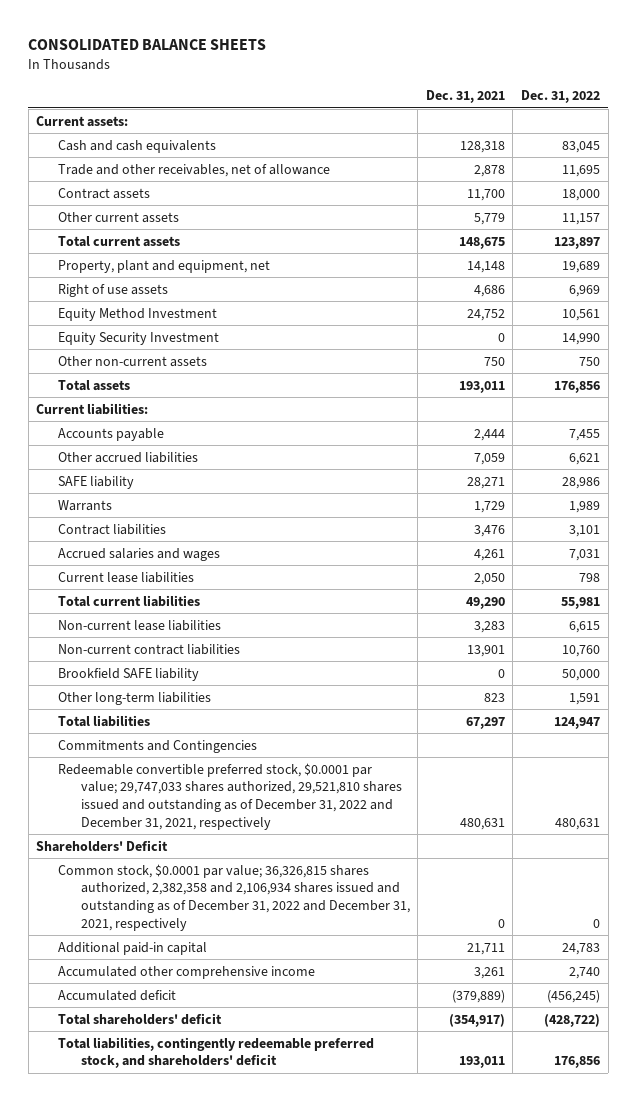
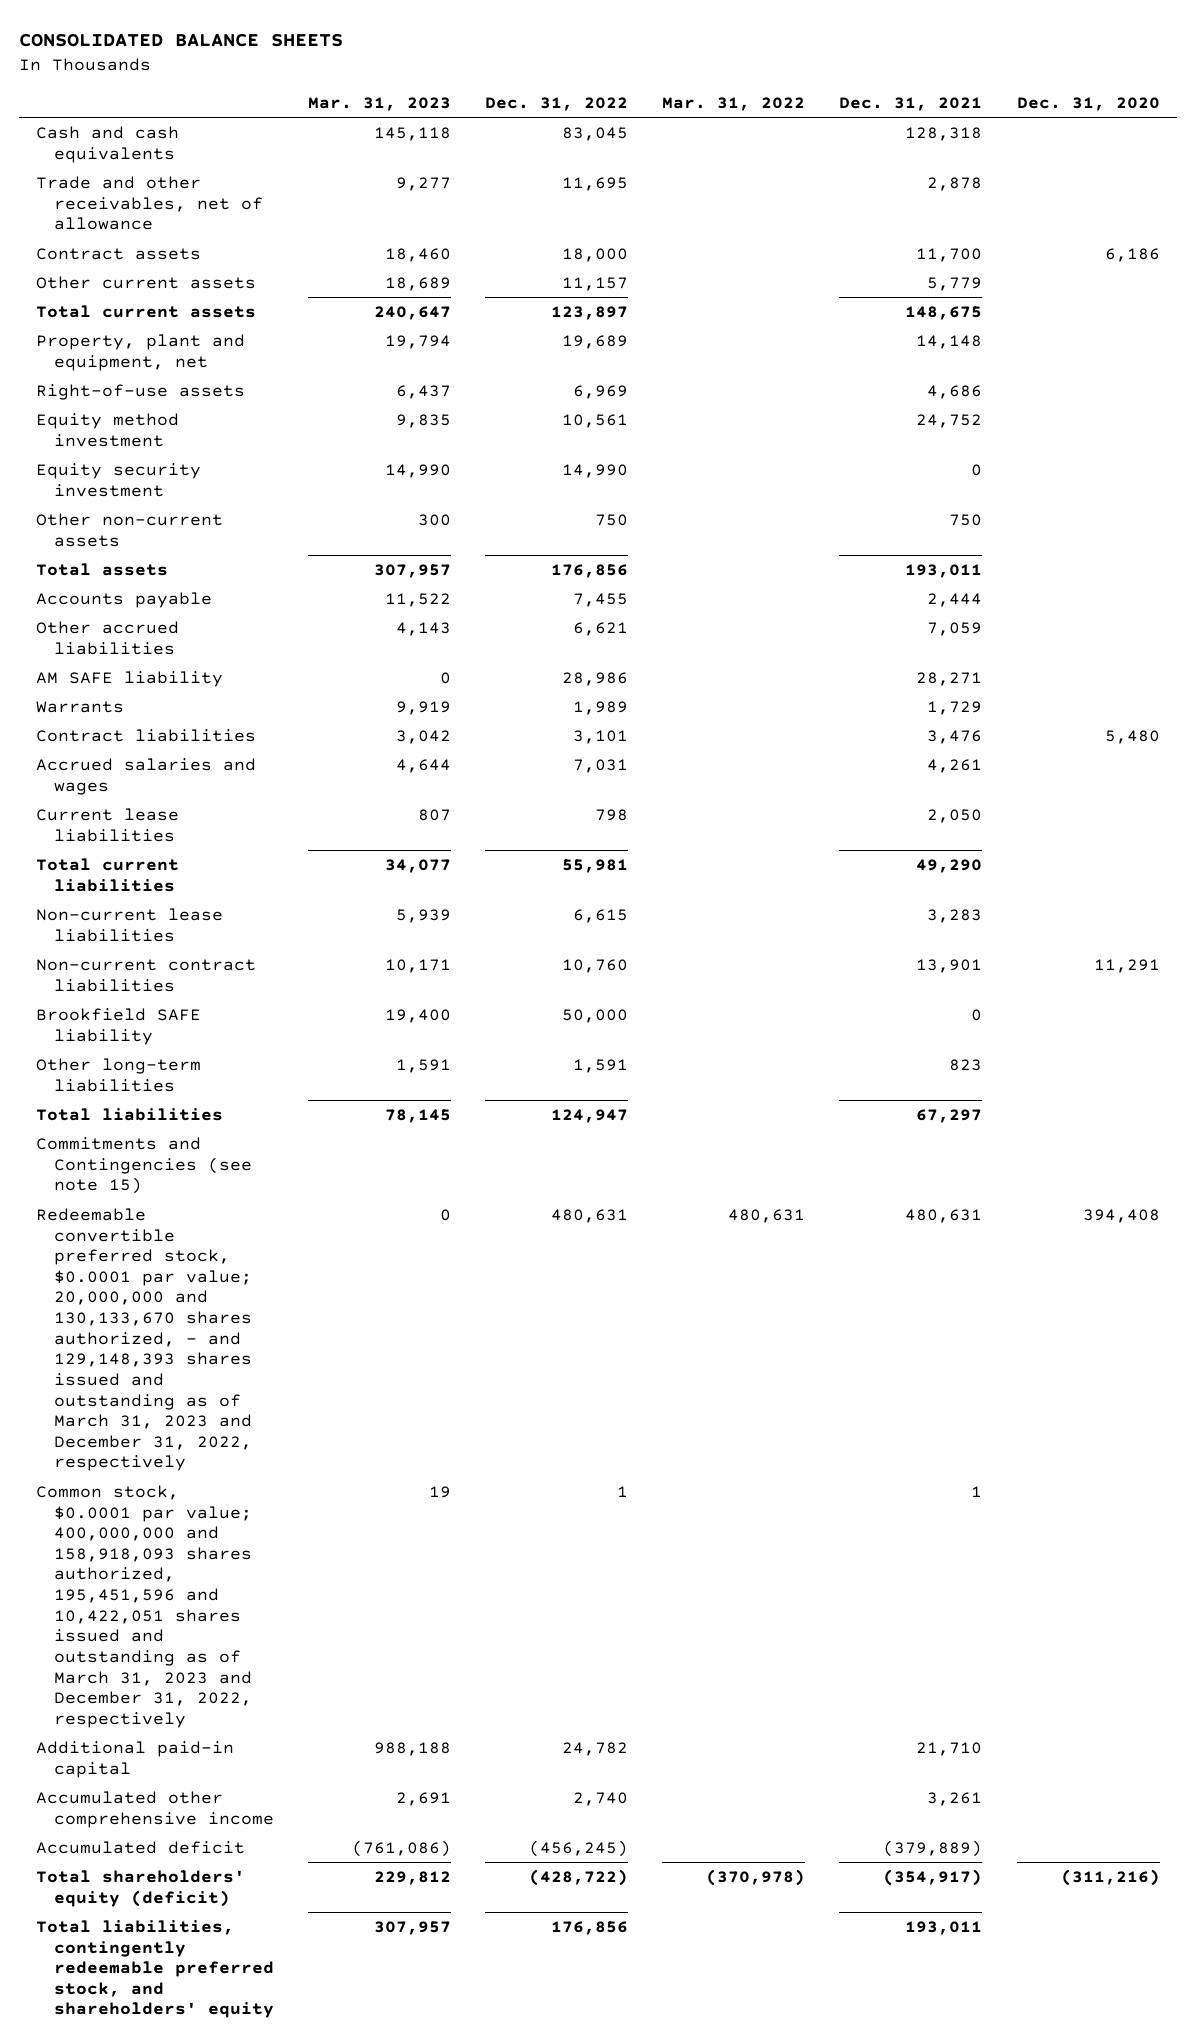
- | Dec. 31, 2021 | Dec. 31, 2022
+ | Mar. 31, 2023 | Dec. 31, 2022 | Mar. 31, 2022 | Dec. 31, 2021 | Dec. 31, 2020
- Current assets:
- Right of use assets | 4,686 | 6,969
- Equity Method Investment | 24,752 | 10,561
- Equity Security Investment | 0 | 14,990
+ Right-of-use assets | 6,437 | 6,969 | | 4,686 |
+ Equity method investment | 9,835 | 10,561 | | 24,752 |
+ Equity security investment | 14,990 | 14,990 | | 0 |
- Current liabilities:
- SAFE liability | 28,271 | 28,986
+ AM SAFE liability | 0 | 28,986 | | 28,271 |
- Commitments and Contingencies
- Redeemable convertible preferred stock, $0.0001 par value; 29,747,033 shares authorized, 29,521,810 shares issued and outstanding as of December 31, 2022 and December 31, 2021, respectively | 480,631 | 480,631
- Shareholders' Deficit
- Common stock, $0.0001 par value; 36,326,815 shares authorized, 2,382,358 and 2,106,934 shares issued and outstanding as of December 31, 2022 and December 31, 2021, respectively | 0 | 0
- Additional paid-in capital | 21,711 | 24,783
+ Commitments and Contingencies (see note 15)
+ Redeemable convertible preferred stock, $0.0001 par value; 20,000,000 and 130,133,670 shares authorized, - and 129,148,393 shares issued and outstanding as of March 31, 2023 and December 31, 2022, respectively | 0 | 480,631 | 480,631 | 480,631 | 394,408
+ Common stock, $0.0001 par value; 400,000,000 and 158,918,093 shares authorized, 195,451,596 and 10,422,051 shares issued and outstanding as of March 31, 2023 and December 31, 2022, respectively | 19 | 1 | | 1 |
+ Additional paid-in capital | 988,188 | 24,782 | | 21,710 |
- Total shareholders' deficit | (354,917) | (428,722)
- Total liabilities, contingently redeemable preferred stock, and shareholders' deficit | 193,011 | 176,856
+ Total shareholders' equity (deficit) | 229,812 | (428,722) | (370,978) | (354,917) | (311,216)
+ Total liabilities, contingently redeemable preferred stock, and shareholders' equity | 307,957 | 176,856 | | 193,011 |

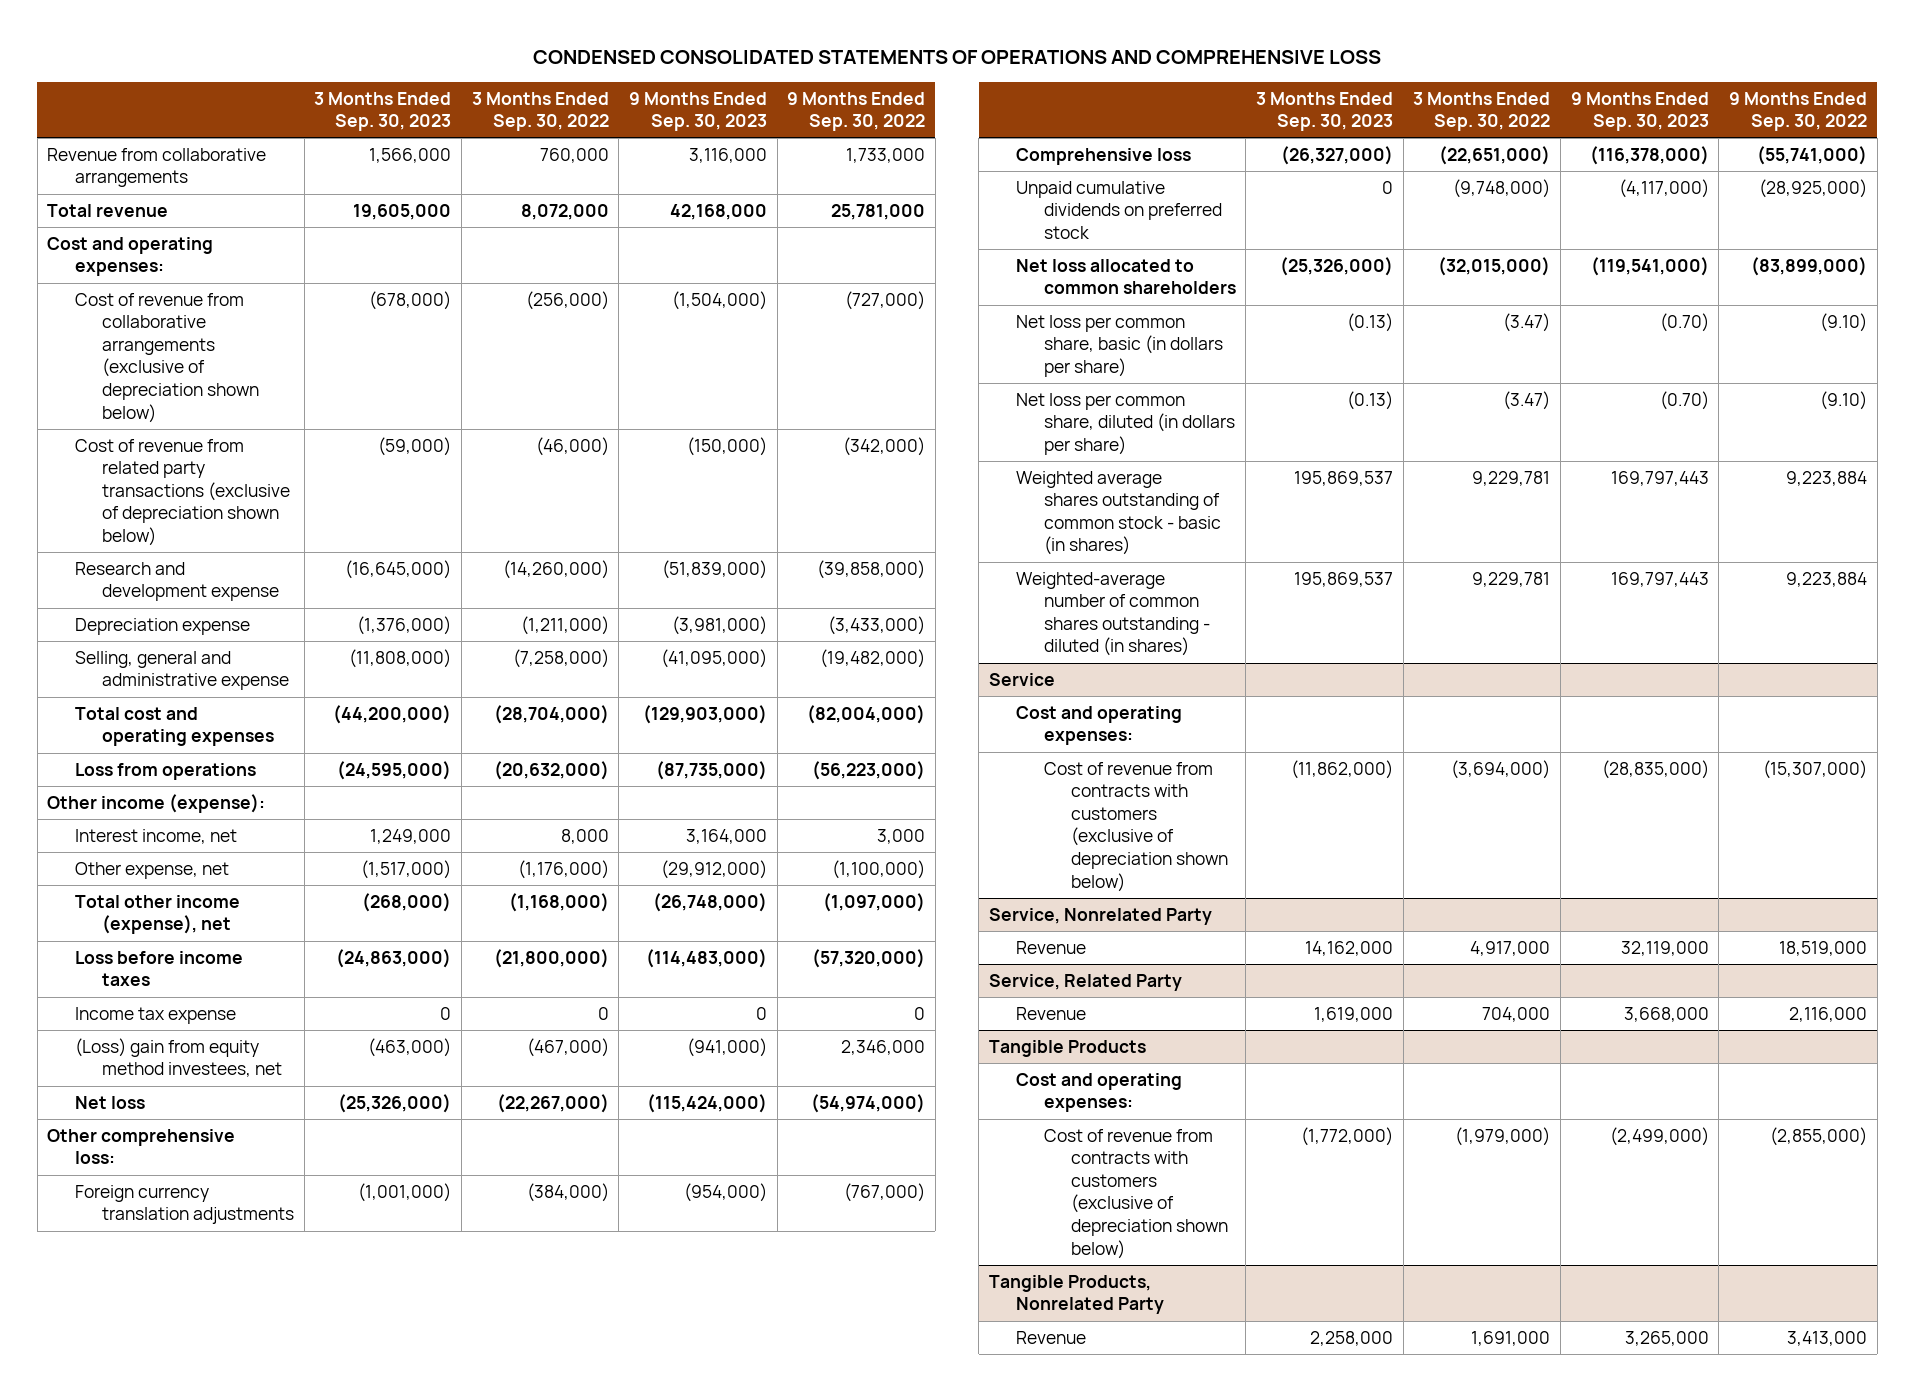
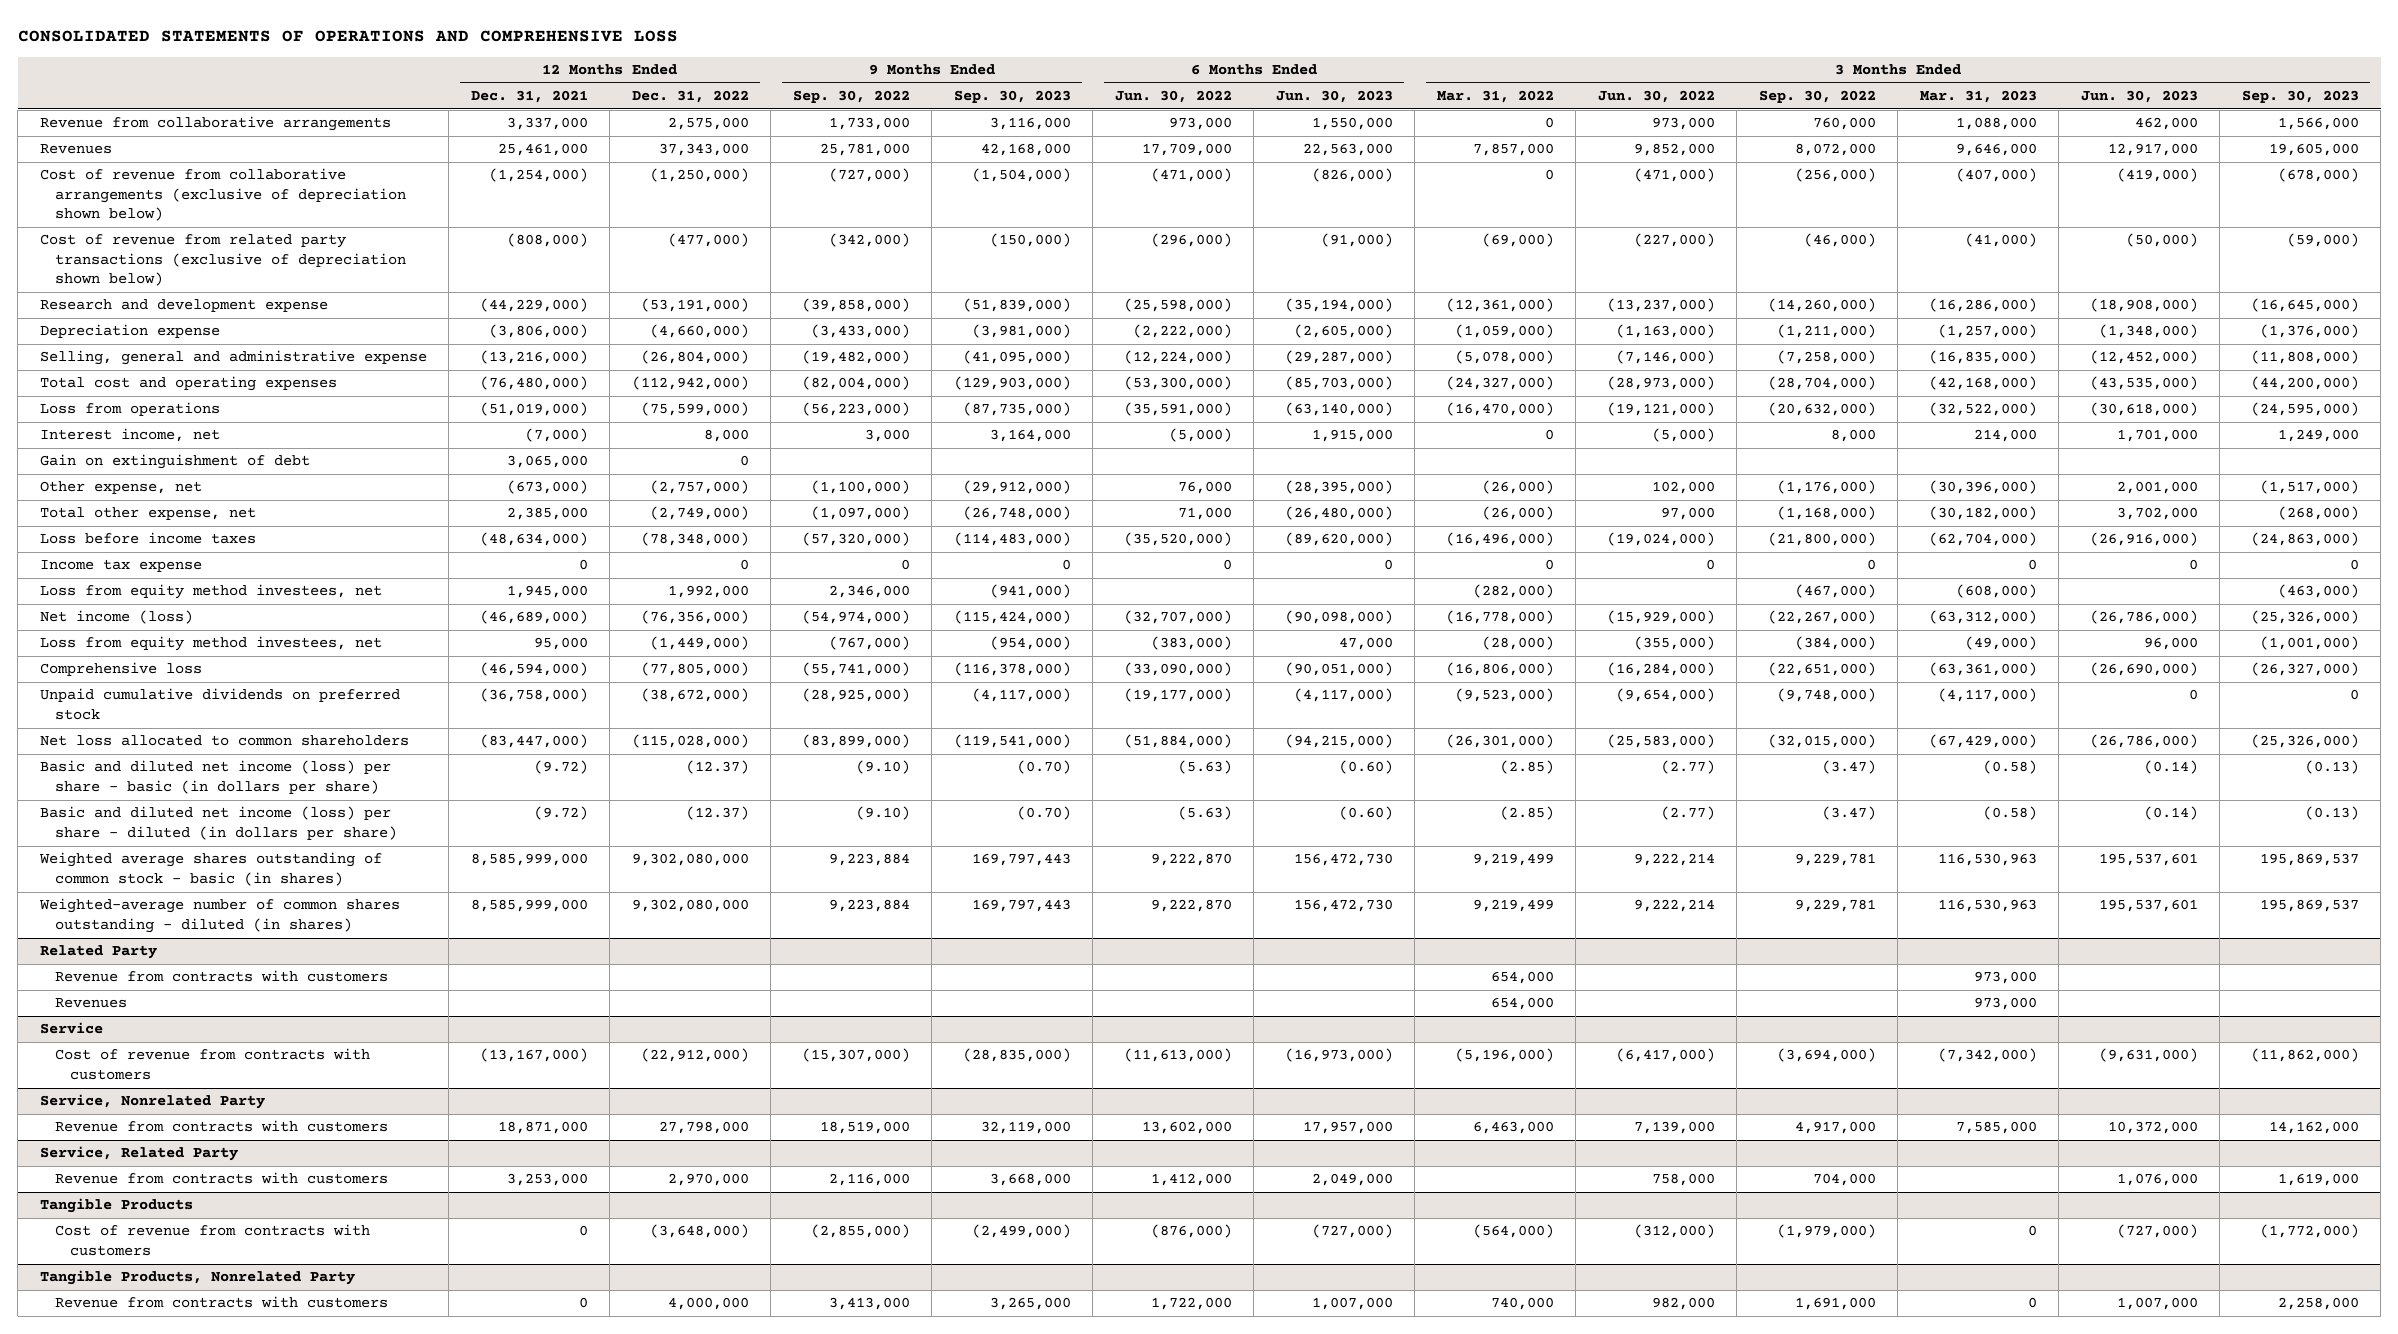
- CONDENSED CONSOLIDATED STATEMENTS OF OPERATIONS AND COMPREHENSIVE LOSS
+ CONSOLIDATED STATEMENTS OF OPERATIONS AND COMPREHENSIVE LOSS
- | 3 Months Ended Sep. 30, 2023 | 3 Months Ended Sep. 30, 2022 | 9 Months Ended Sep. 30, 2023 | 9 Months Ended Sep. 30, 2022
+ | 12 Months Ended Dec. 31, 2021 | 12 Months Ended Dec. 31, 2022 | 9 Months Ended Sep. 30, 2022 | 9 Months Ended Sep. 30, 2023 | 6 Months Ended Jun. 30, 2022 | 6 Months Ended Jun. 30, 2023 | 3 Months Ended Mar. 31, 2022 | 3 Months Ended Jun. 30, 2022 | 3 Months Ended Sep. 30, 2022 | 3 Months Ended Mar. 31, 2023 | 3 Months Ended Jun. 30, 2023 | 3 Months Ended Sep. 30, 2023
- Total revenue | 19,605,000 | 8,072,000 | 42,168,000 | 25,781,000
- Cost and operating expenses:
+ Revenues | 25,461,000 | 37,343,000 | 25,781,000 | 42,168,000 | 17,709,000 | 22,563,000 | 7,857,000 | 9,852,000 | 8,072,000 | 9,646,000 | 12,917,000 | 19,605,000
- Other income (expense):
+ Gain on extinguishment of debt | 3,065,000 | 0 | | | | | | | | | |
- Total other income (expense), net | (268,000) | (1,168,000) | (26,748,000) | (1,097,000)
+ Total other expense, net | 2,385,000 | (2,749,000) | (1,097,000) | (26,748,000) | 71,000 | (26,480,000) | (26,000) | 97,000 | (1,168,000) | (30,182,000) | 3,702,000 | (268,000)
- (Loss) gain from equity method investees, net | (463,000) | (467,000) | (941,000) | 2,346,000
- Net loss | (25,326,000) | (22,267,000) | (115,424,000) | (54,974,000)
- Other comprehensive loss:
- Foreign currency translation adjustments | (1,001,000) | (384,000) | (954,000) | (767,000)
+ Loss from equity method investees, net | 1,945,000 | 1,992,000 | 2,346,000 | (941,000) | | | (282,000) | | (467,000) | (608,000) | | (463,000)
+ Net income (loss) | (46,689,000) | (76,356,000) | (54,974,000) | (115,424,000) | (32,707,000) | (90,098,000) | (16,778,000) | (15,929,000) | (22,267,000) | (63,312,000) | (26,786,000) | (25,326,000)
+ Loss from equity method investees, net | 95,000 | (1,449,000) | (767,000) | (954,000) | (383,000) | 47,000 | (28,000) | (355,000) | (384,000) | (49,000) | 96,000 | (1,001,000)
- Net loss per common share, basic (in dollars per share) | (0.13) | (3.47) | (0.70) | (9.10)
- Net loss per common share, diluted (in dollars per share) | (0.13) | (3.47) | (0.70) | (9.10)
+ Basic and diluted net income (loss) per share - basic (in dollars per share) | (9.72) | (12.37) | (9.10) | (0.70) | (5.63) | (0.60) | (2.85) | (2.77) | (3.47) | (0.58) | (0.14) | (0.13)
+ Basic and diluted net income (loss) per share - diluted (in dollars per share) | (9.72) | (12.37) | (9.10) | (0.70) | (5.63) | (0.60) | (2.85) | (2.77) | (3.47) | (0.58) | (0.14) | (0.13)
+ Related Party
+ Revenue from contracts with customers | | | | | | | 654,000 | | | 973,000 | |
+ Revenues | | | | | | | 654,000 | | | 973,000 | |
@ Service
- Cost and operating expenses:
- Cost of revenue from contracts with customers (exclusive of depreciation shown below) | (11,862,000) | (3,694,000) | (28,835,000) | (15,307,000)
+ Cost of revenue from contracts with customers | (13,167,000) | (22,912,000) | (15,307,000) | (28,835,000) | (11,613,000) | (16,973,000) | (5,196,000) | (6,417,000) | (3,694,000) | (7,342,000) | (9,631,000) | (11,862,000)
@ Service, Nonrelated Party
- Revenue | 14,162,000 | 4,917,000 | 32,119,000 | 18,519,000
+ Revenue from contracts with customers | 18,871,000 | 27,798,000 | 18,519,000 | 32,119,000 | 13,602,000 | 17,957,000 | 6,463,000 | 7,139,000 | 4,917,000 | 7,585,000 | 10,372,000 | 14,162,000
@ Service, Related Party
- Revenue | 1,619,000 | 704,000 | 3,668,000 | 2,116,000
+ Revenue from contracts with customers | 3,253,000 | 2,970,000 | 2,116,000 | 3,668,000 | 1,412,000 | 2,049,000 | | 758,000 | 704,000 | | 1,076,000 | 1,619,000
@ Tangible Products
- Cost and operating expenses:
- Cost of revenue from contracts with customers (exclusive of depreciation shown below) | (1,772,000) | (1,979,000) | (2,499,000) | (2,855,000)
+ Cost of revenue from contracts with customers | 0 | (3,648,000) | (2,855,000) | (2,499,000) | (876,000) | (727,000) | (564,000) | (312,000) | (1,979,000) | 0 | (727,000) | (1,772,000)
@ Tangible Products, Nonrelated Party
- Revenue | 2,258,000 | 1,691,000 | 3,265,000 | 3,413,000
+ Revenue from contracts with customers | 0 | 4,000,000 | 3,413,000 | 3,265,000 | 1,722,000 | 1,007,000 | 740,000 | 982,000 | 1,691,000 | 0 | 1,007,000 | 2,258,000

